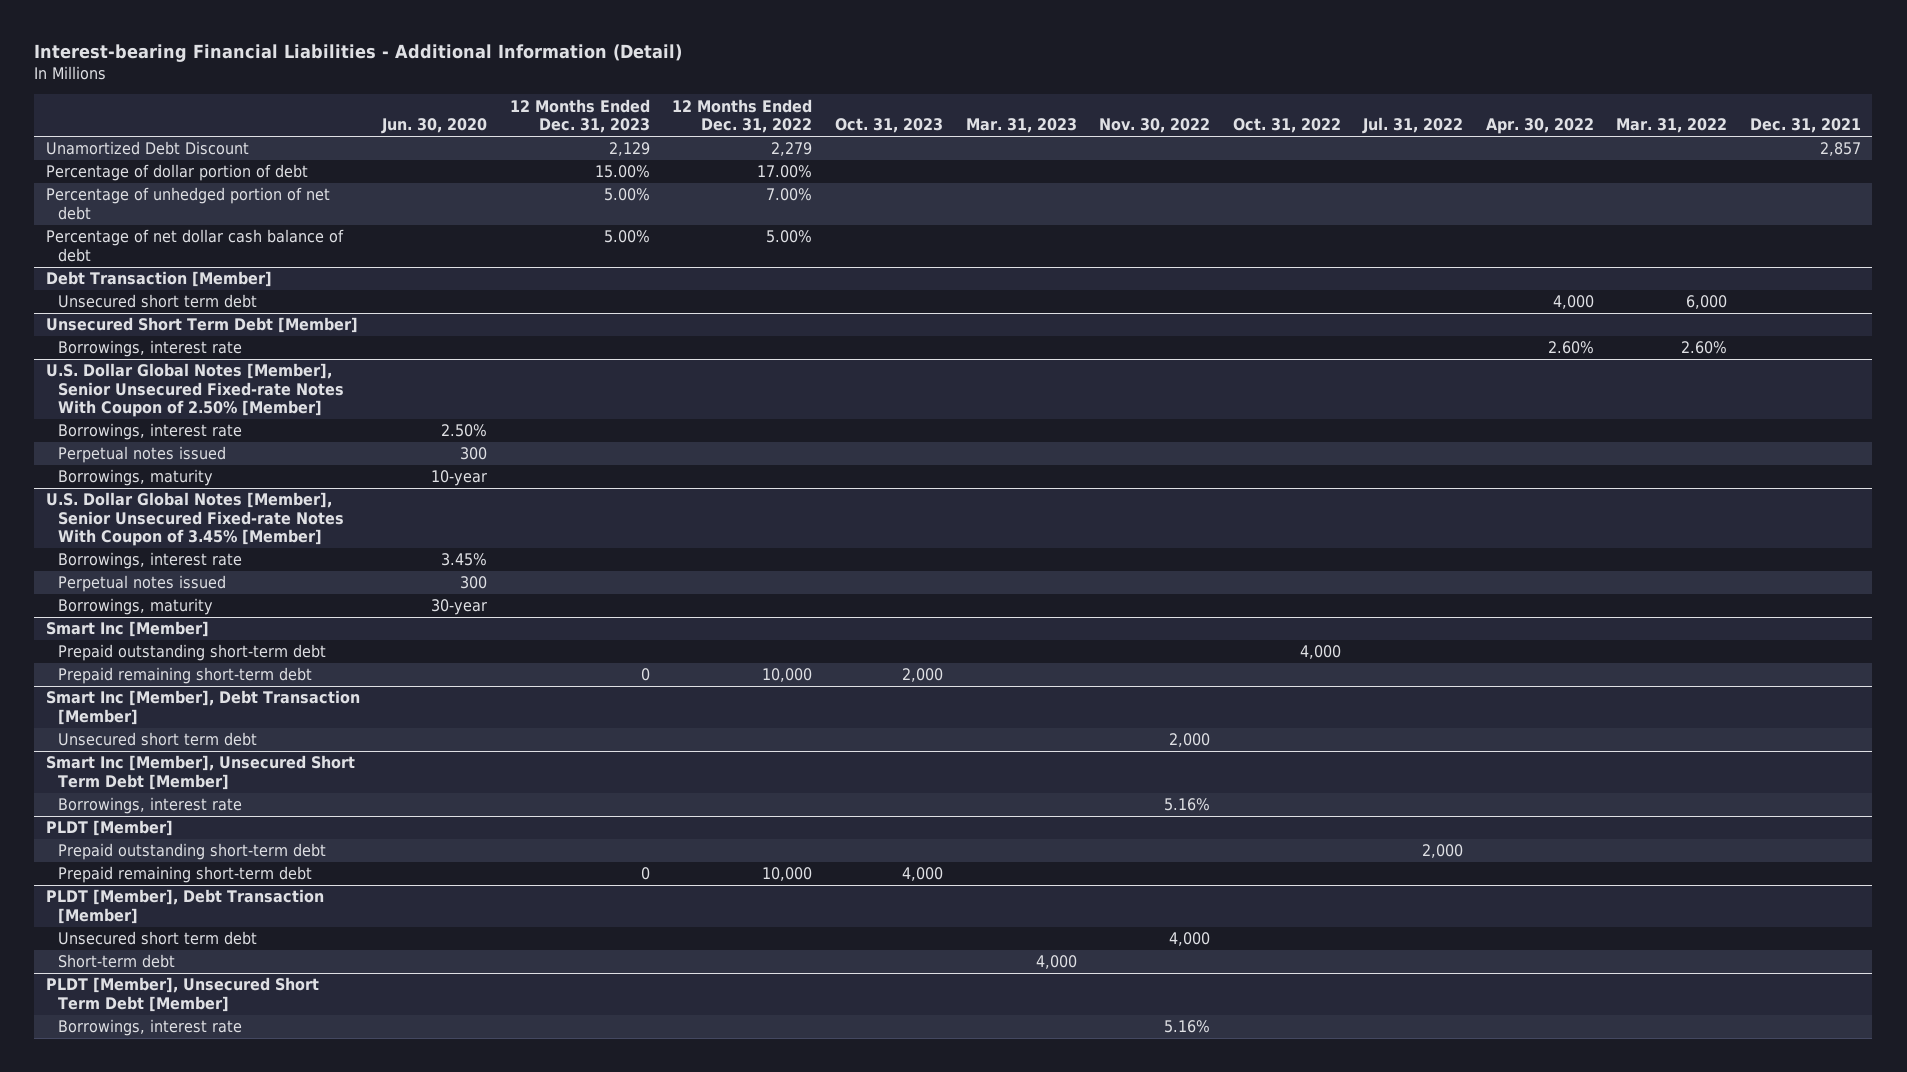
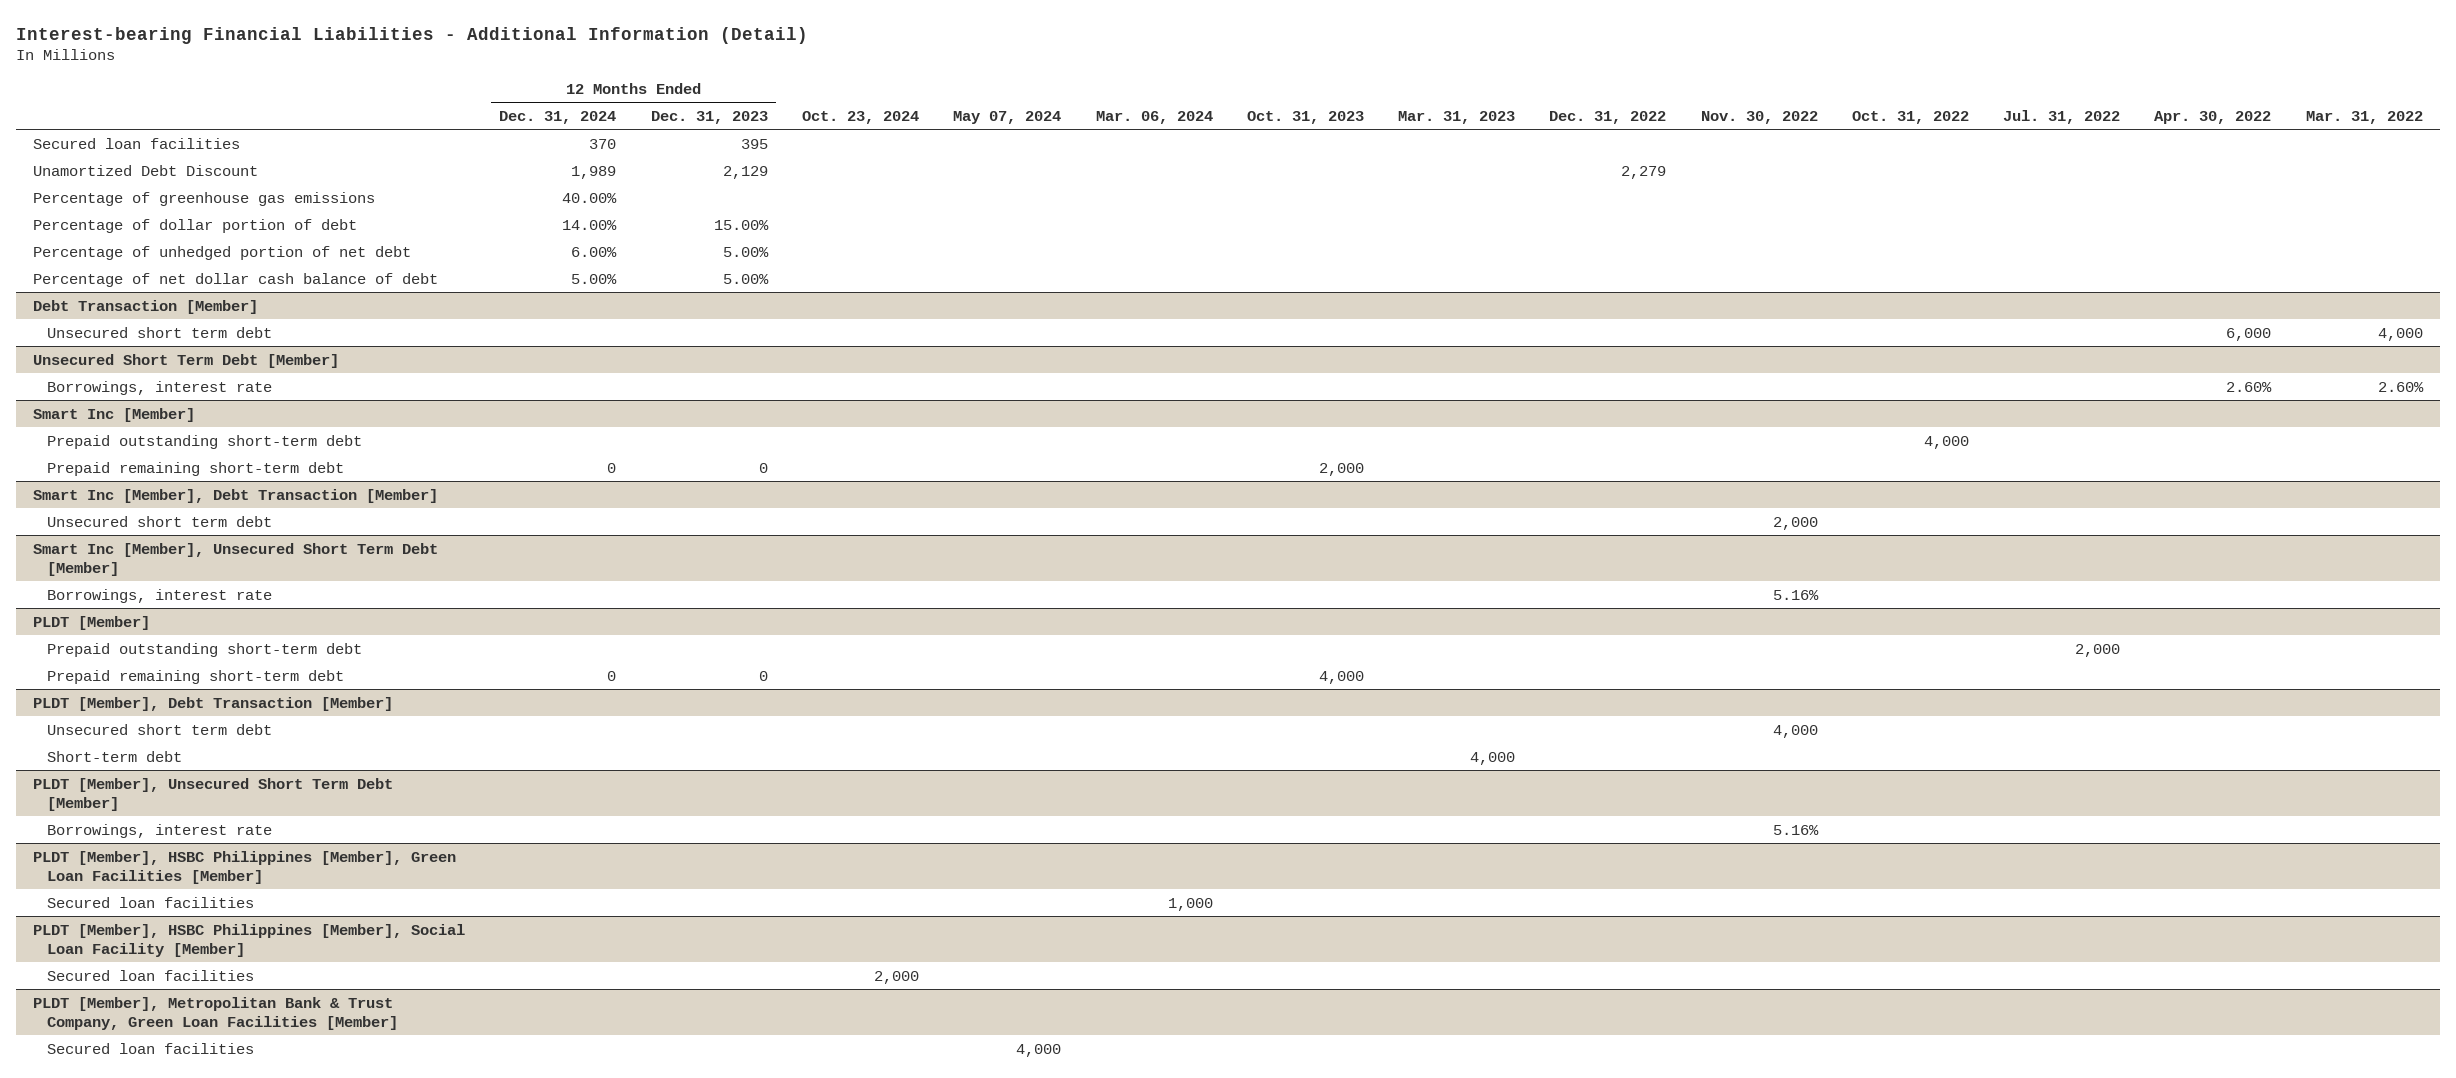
- | Jun. 30, 2020 | 12 Months Ended Dec. 31, 2023 | 12 Months Ended Dec. 31, 2022 | Oct. 31, 2023 | Mar. 31, 2023 | Nov. 30, 2022 | Oct. 31, 2022 | Jul. 31, 2022 | Apr. 30, 2022 | Mar. 31, 2022 | Dec. 31, 2021
+ | 12 Months Ended Dec. 31, 2024 | 12 Months Ended Dec. 31, 2023 | Oct. 23, 2024 | May 07, 2024 | Mar. 06, 2024 | Oct. 31, 2023 | Mar. 31, 2023 | Dec. 31, 2022 | Nov. 30, 2022 | Oct. 31, 2022 | Jul. 31, 2022 | Apr. 30, 2022 | Mar. 31, 2022
+ Secured loan facilities | 370 | 395 | | | | | | | | | | |
+ Percentage of greenhouse gas emissions | 40.00% | | | | | | | | | | | |
@ Debt Transaction [Member]
- Unsecured short term debt | | | | | | | | | 4,000 | 6,000 |
+ Unsecured short term debt | | | | | | | | | | | | 6,000 | 4,000
- U.S. Dollar Global Notes [Member], Senior Unsecured Fixed-rate Notes With Coupon of 2.50% [Member]
- Borrowings, interest rate | 2.50% | | | | | | | | | |
- Perpetual notes issued | 300 | | | | | | | | | |
- Borrowings, maturity | 10-year | | | | | | | | | |
- U.S. Dollar Global Notes [Member], Senior Unsecured Fixed-rate Notes With Coupon of 3.45% [Member]
- Borrowings, interest rate | 3.45% | | | | | | | | | |
- Perpetual notes issued | 300 | | | | | | | | | |
- Borrowings, maturity | 30-year | | | | | | | | | |
+ PLDT [Member], HSBC Philippines [Member], Green Loan Facilities [Member]
+ Secured loan facilities | | | | | 1,000 | | | | | | | |
+ PLDT [Member], HSBC Philippines [Member], Social Loan Facility [Member]
+ Secured loan facilities | | | 2,000 | | | | | | | | | |
+ PLDT [Member], Metropolitan Bank & Trust Company, Green Loan Facilities [Member]
+ Secured loan facilities | | | | 4,000 | | | | | | | | |

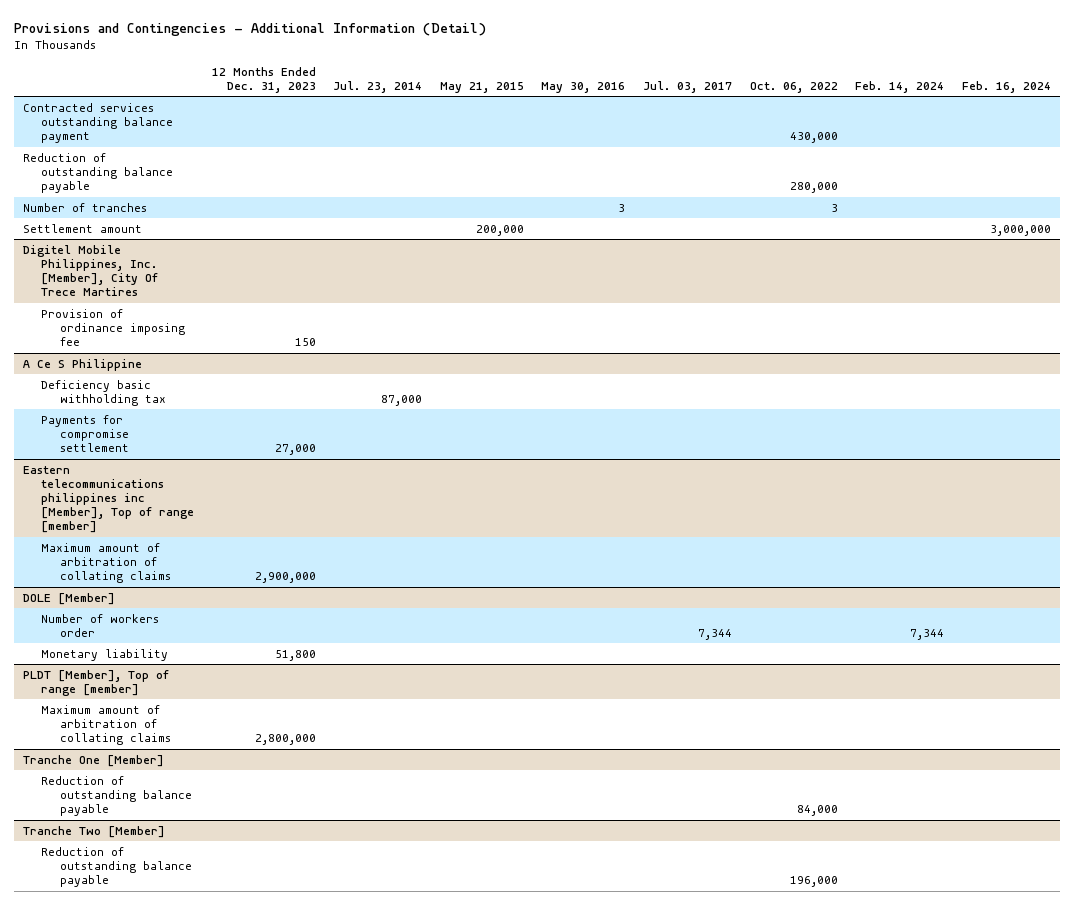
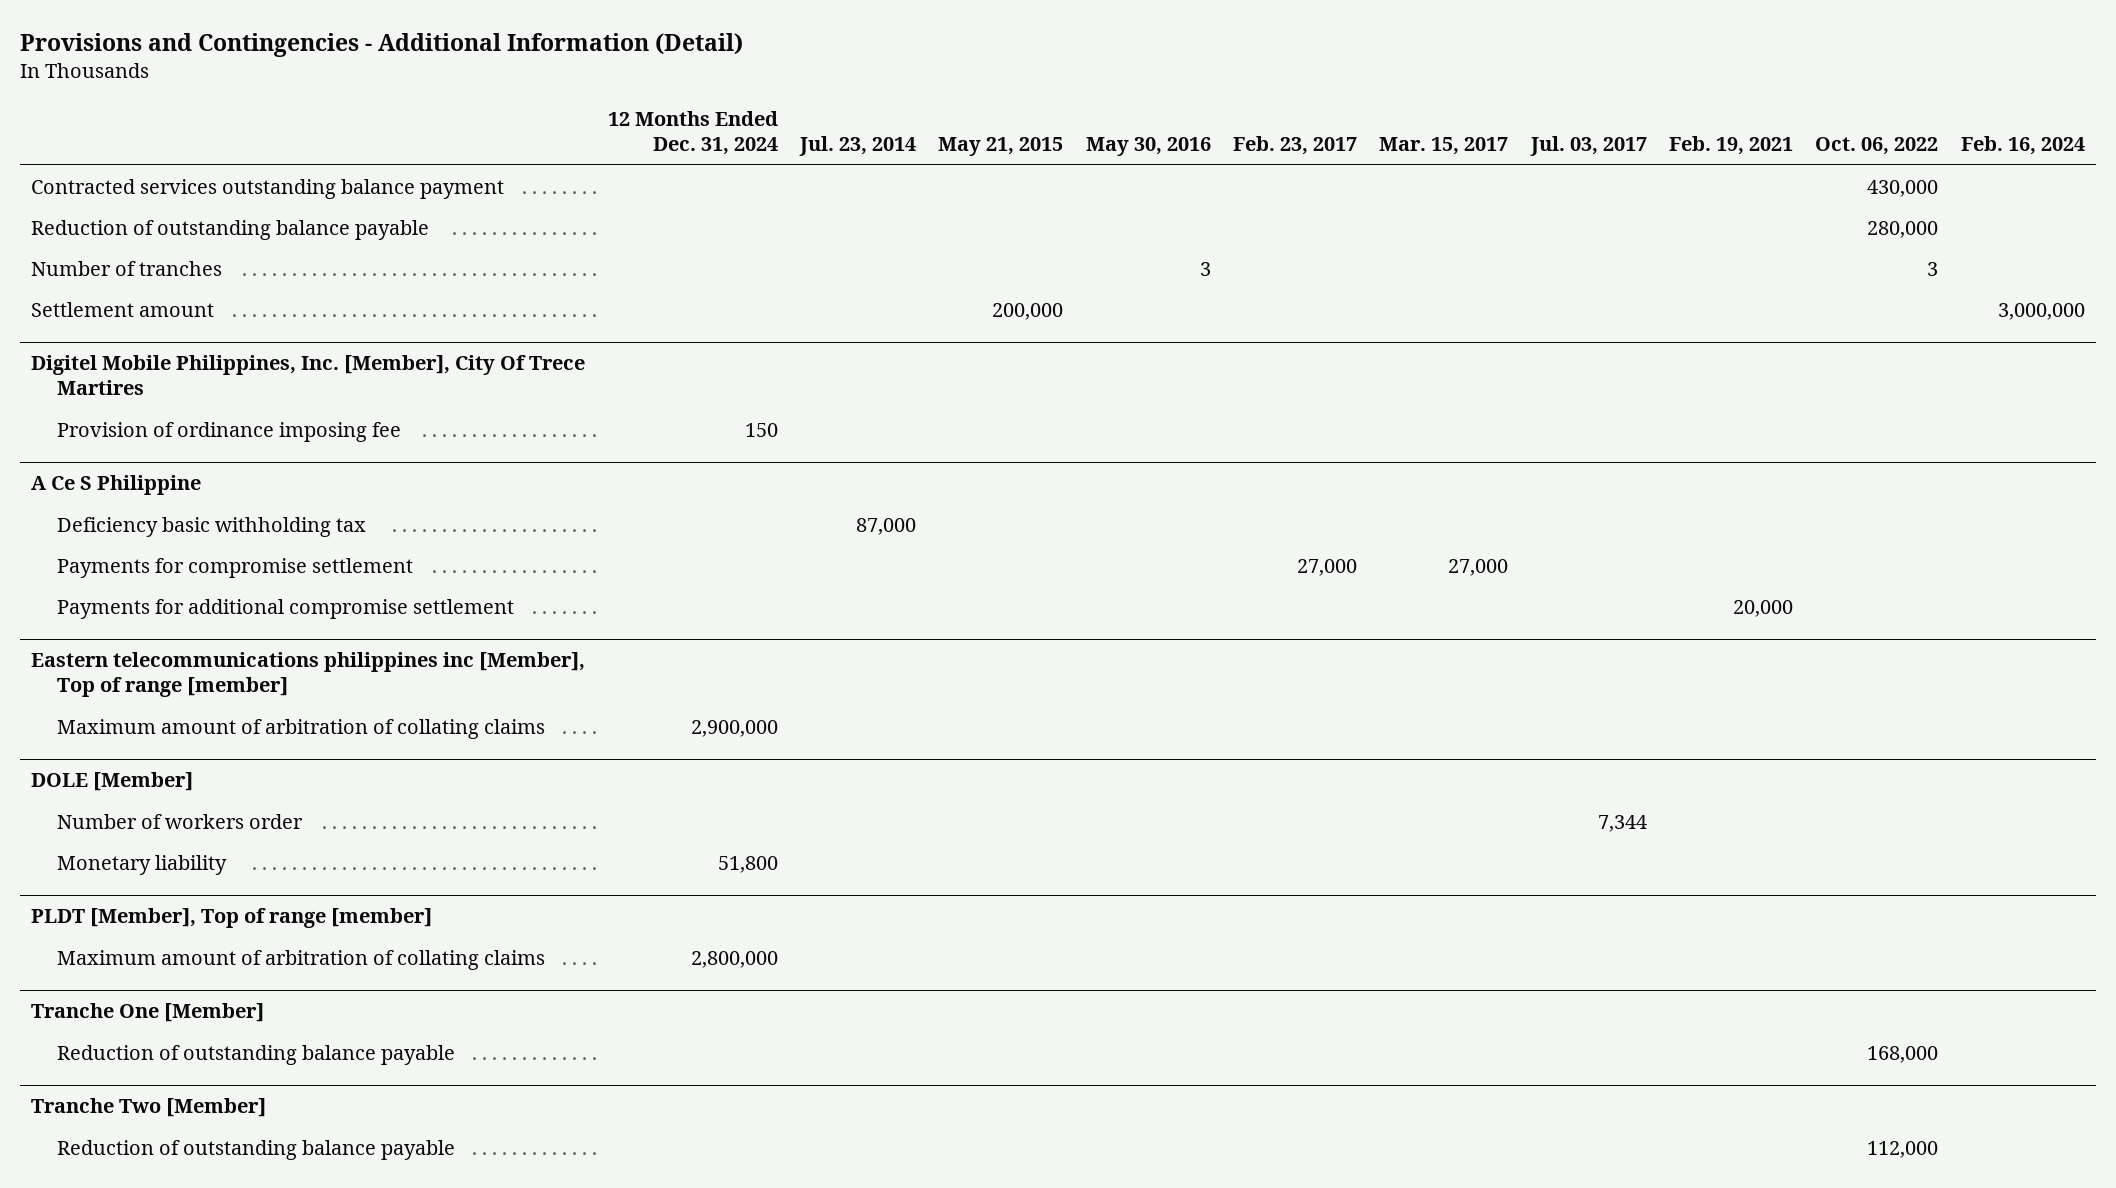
- | 12 Months Ended Dec. 31, 2023 | Jul. 23, 2014 | May 21, 2015 | May 30, 2016 | Jul. 03, 2017 | Oct. 06, 2022 | Feb. 14, 2024 | Feb. 16, 2024
+ | 12 Months Ended Dec. 31, 2024 | Jul. 23, 2014 | May 21, 2015 | May 30, 2016 | Feb. 23, 2017 | Mar. 15, 2017 | Jul. 03, 2017 | Feb. 19, 2021 | Oct. 06, 2022 | Feb. 16, 2024
@ A Ce S Philippine
+ Payments for additional compromise settlement | | | | | | | | 20,000 | |
@ Tranche One [Member]
- Reduction of outstanding balance payable | | | | | | 84,000 | |
+ Reduction of outstanding balance payable | | | | | | | | | 168,000 |
@ Tranche Two [Member]
- Reduction of outstanding balance payable | | | | | | 196,000 | |
+ Reduction of outstanding balance payable | | | | | | | | | 112,000 |

